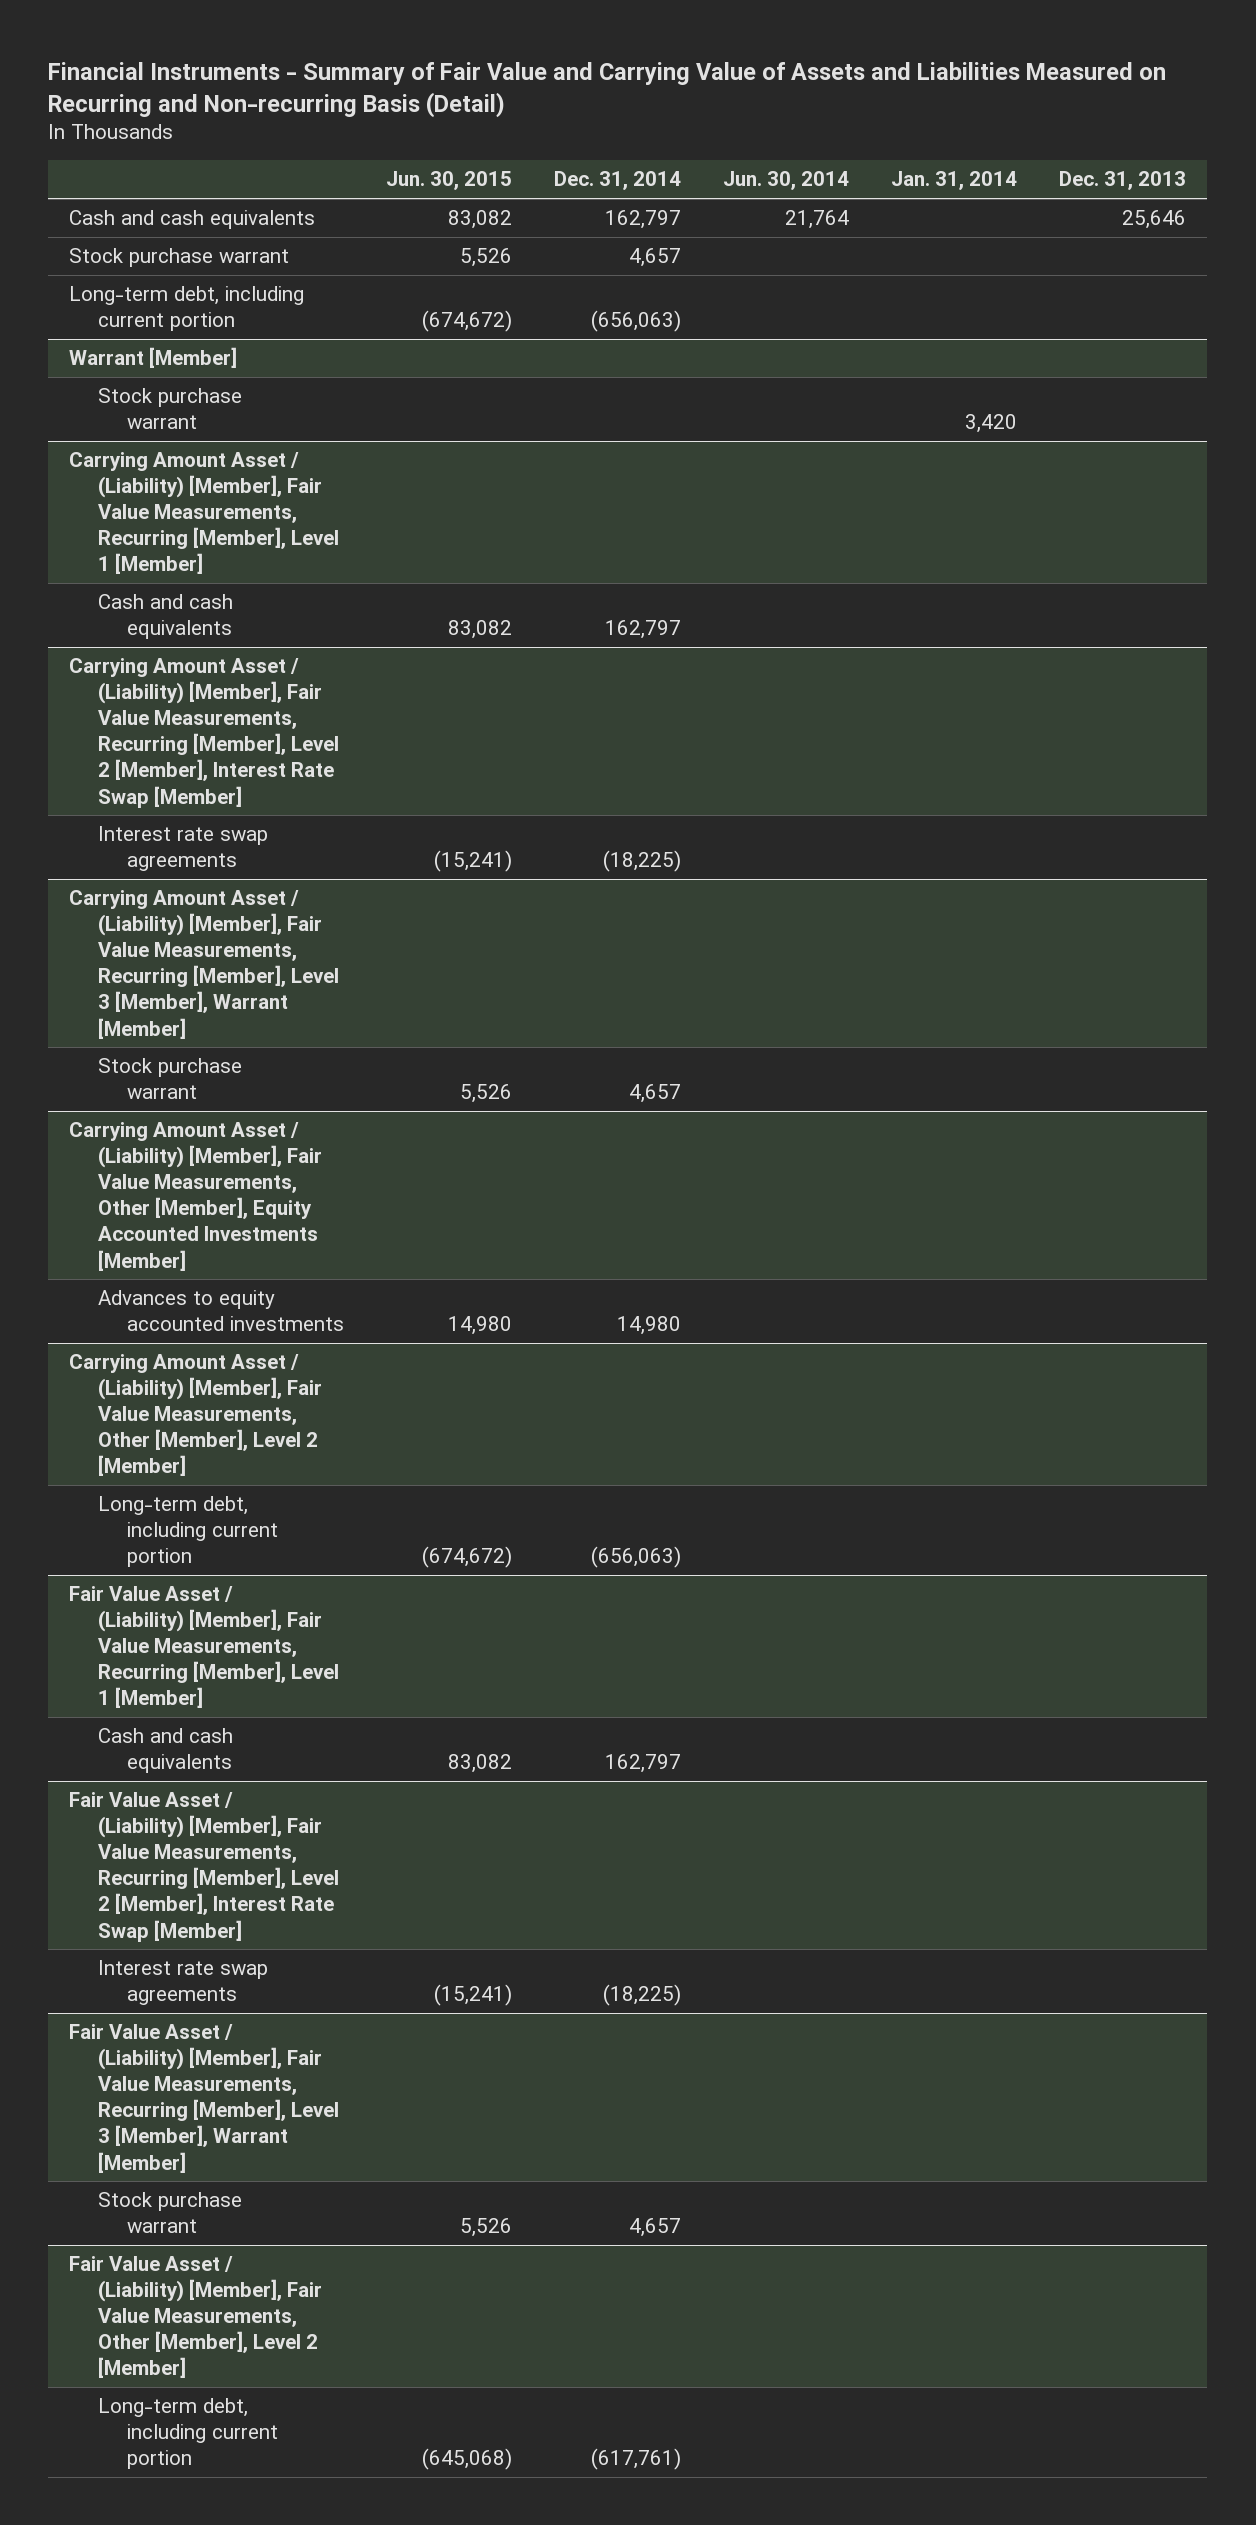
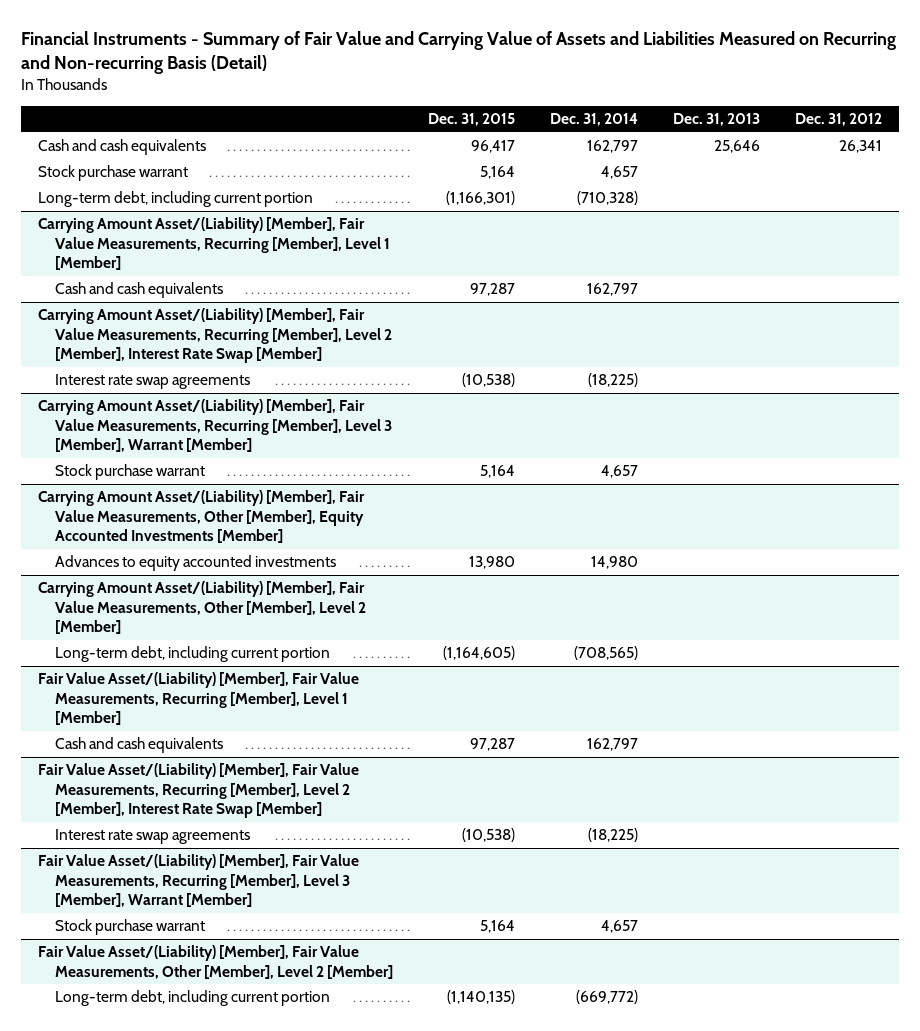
- | Jun. 30, 2015 | Dec. 31, 2014 | Jun. 30, 2014 | Jan. 31, 2014 | Dec. 31, 2013
+ | Dec. 31, 2015 | Dec. 31, 2014 | Dec. 31, 2013 | Dec. 31, 2012
- Long-term debt, including current portion | (674,672) | (656,063) | | |
- Warrant [Member]
- Stock purchase warrant | | | | 3,420 |
- Carrying Amount Asset / (Liability) [Member], Fair Value Measurements, Recurring [Member], Level 1 [Member]
+ Long-term debt, including current portion | (1,166,301) | (710,328) | |
+ Carrying Amount Asset/(Liability) [Member], Fair Value Measurements, Recurring [Member], Level 1 [Member]
- Carrying Amount Asset / (Liability) [Member], Fair Value Measurements, Recurring [Member], Level 2 [Member], Interest Rate Swap [Member]
+ Carrying Amount Asset/(Liability) [Member], Fair Value Measurements, Recurring [Member], Level 2 [Member], Interest Rate Swap [Member]
- Carrying Amount Asset / (Liability) [Member], Fair Value Measurements, Recurring [Member], Level 3 [Member], Warrant [Member]
+ Carrying Amount Asset/(Liability) [Member], Fair Value Measurements, Recurring [Member], Level 3 [Member], Warrant [Member]
- Carrying Amount Asset / (Liability) [Member], Fair Value Measurements, Other [Member], Equity Accounted Investments [Member]
+ Carrying Amount Asset/(Liability) [Member], Fair Value Measurements, Other [Member], Equity Accounted Investments [Member]
- Carrying Amount Asset / (Liability) [Member], Fair Value Measurements, Other [Member], Level 2 [Member]
- Long-term debt, including current portion | (674,672) | (656,063) | | |
- Fair Value Asset / (Liability) [Member], Fair Value Measurements, Recurring [Member], Level 1 [Member]
+ Carrying Amount Asset/(Liability) [Member], Fair Value Measurements, Other [Member], Level 2 [Member]
+ Long-term debt, including current portion | (1,164,605) | (708,565) | |
+ Fair Value Asset/(Liability) [Member], Fair Value Measurements, Recurring [Member], Level 1 [Member]
- Fair Value Asset / (Liability) [Member], Fair Value Measurements, Recurring [Member], Level 2 [Member], Interest Rate Swap [Member]
+ Fair Value Asset/(Liability) [Member], Fair Value Measurements, Recurring [Member], Level 2 [Member], Interest Rate Swap [Member]
- Fair Value Asset / (Liability) [Member], Fair Value Measurements, Recurring [Member], Level 3 [Member], Warrant [Member]
+ Fair Value Asset/(Liability) [Member], Fair Value Measurements, Recurring [Member], Level 3 [Member], Warrant [Member]
- Fair Value Asset / (Liability) [Member], Fair Value Measurements, Other [Member], Level 2 [Member]
- Long-term debt, including current portion | (645,068) | (617,761) | | |
+ Fair Value Asset/(Liability) [Member], Fair Value Measurements, Other [Member], Level 2 [Member]
+ Long-term debt, including current portion | (1,140,135) | (669,772) | |

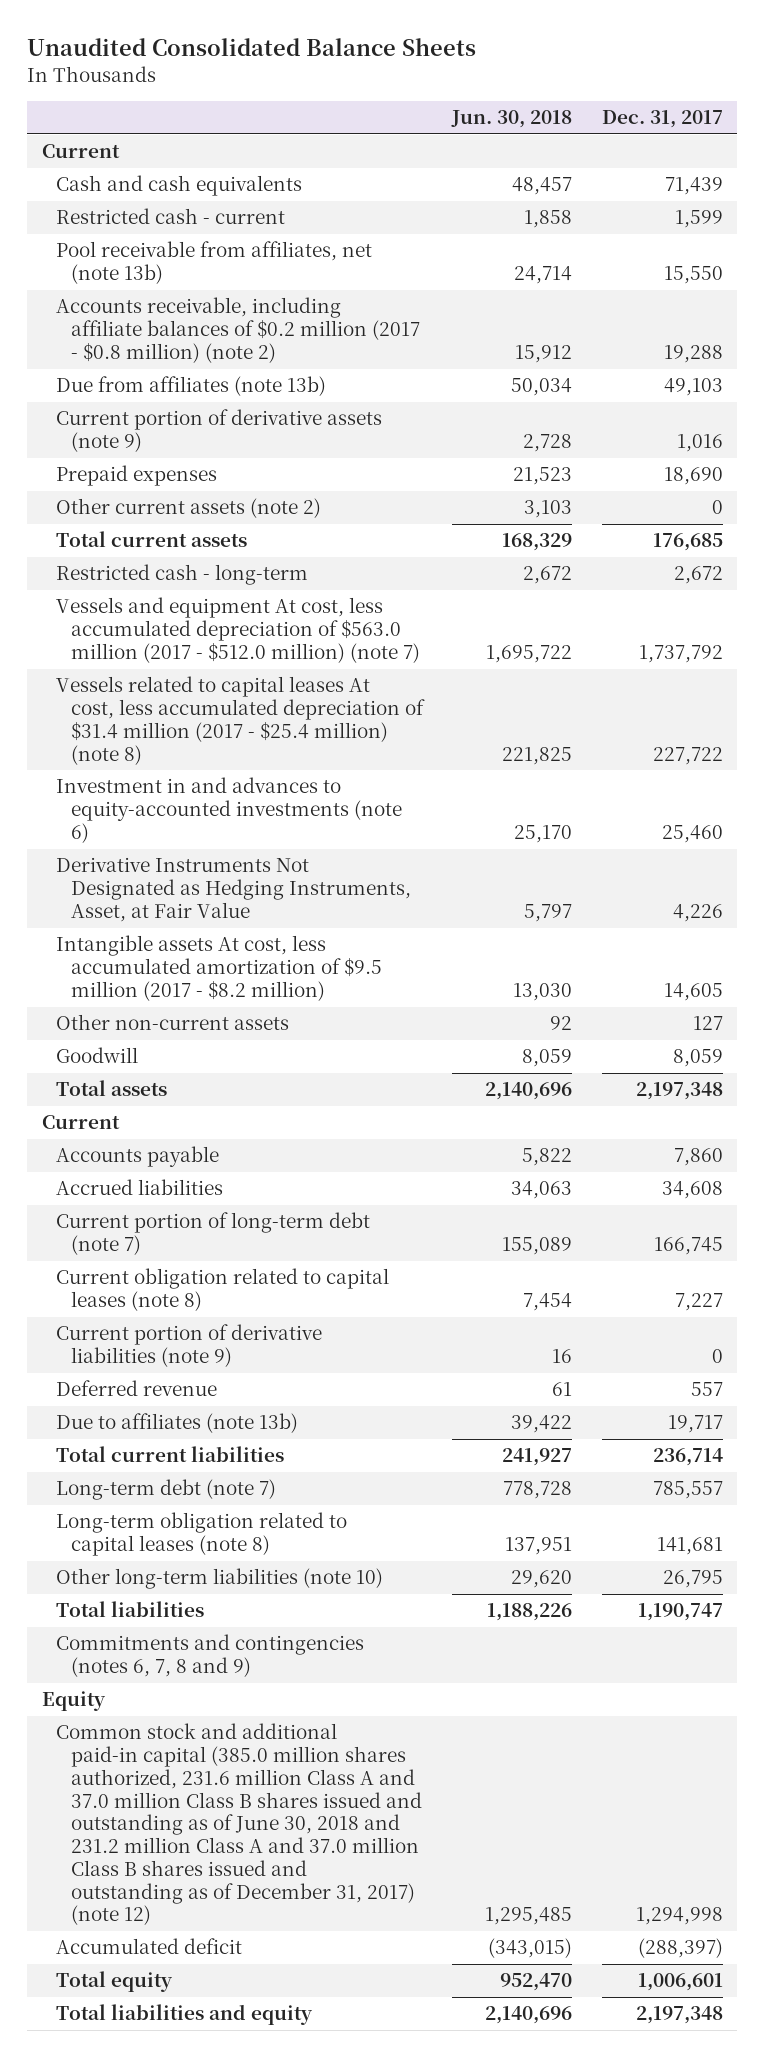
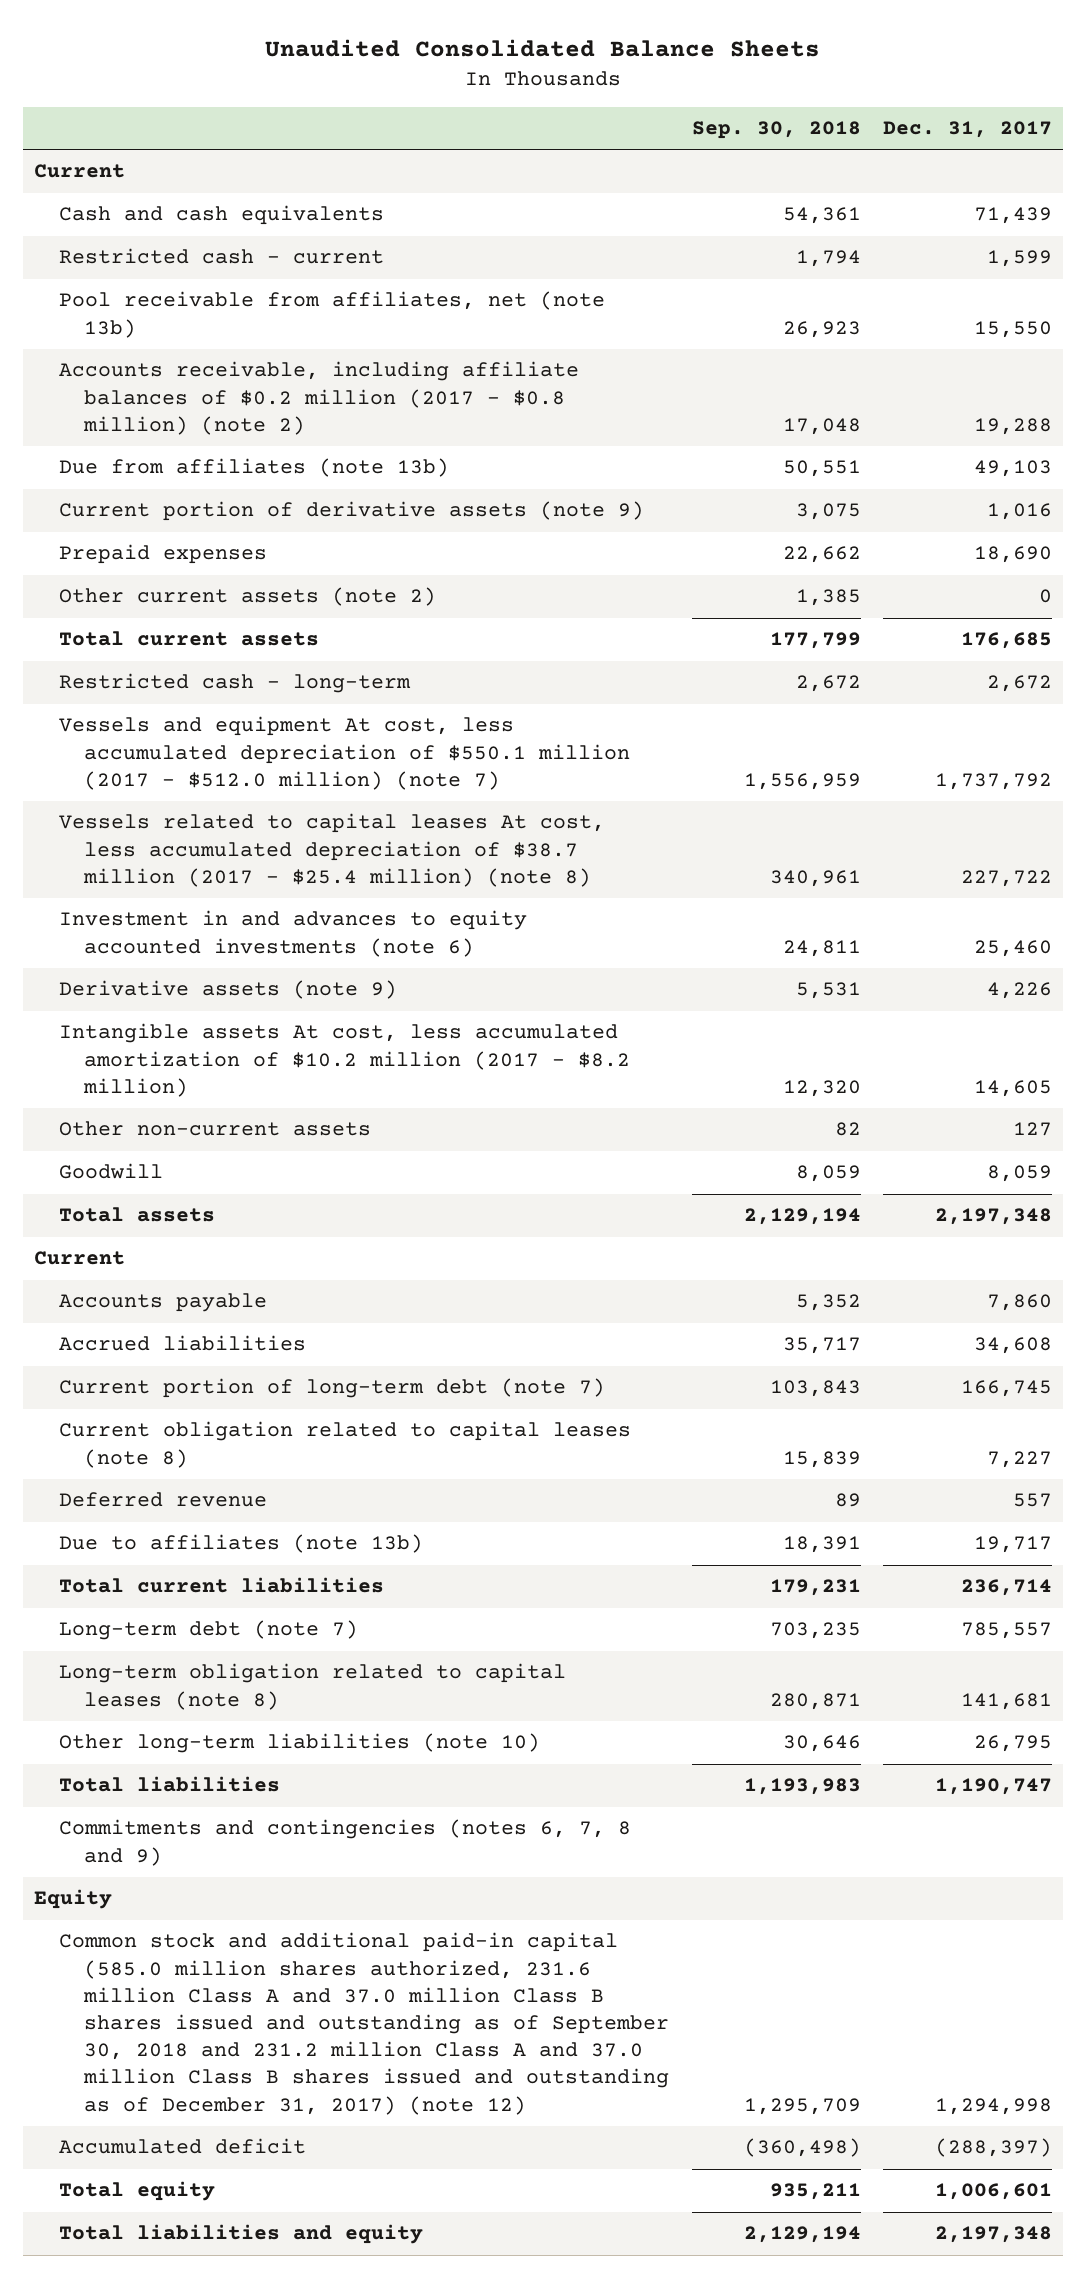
- | Jun. 30, 2018 | Dec. 31, 2017
+ | Sep. 30, 2018 | Dec. 31, 2017
- Vessels and equipment At cost, less accumulated depreciation of $563.0 million (2017 - $512.0 million) (note 7) | 1,695,722 | 1,737,792
- Vessels related to capital leases At cost, less accumulated depreciation of $31.4 million (2017 - $25.4 million) (note 8) | 221,825 | 227,722
- Investment in and advances to equity-accounted investments (note 6) | 25,170 | 25,460
- Derivative Instruments Not Designated as Hedging Instruments, Asset, at Fair Value | 5,797 | 4,226
- Intangible assets At cost, less accumulated amortization of $9.5 million (2017 - $8.2 million) | 13,030 | 14,605
+ Vessels and equipment At cost, less accumulated depreciation of $550.1 million (2017 - $512.0 million) (note 7) | 1,556,959 | 1,737,792
+ Vessels related to capital leases At cost, less accumulated depreciation of $38.7 million (2017 - $25.4 million) (note 8) | 340,961 | 227,722
+ Investment in and advances to equity accounted investments (note 6) | 24,811 | 25,460
+ Derivative assets (note 9) | 5,531 | 4,226
+ Intangible assets At cost, less accumulated amortization of $10.2 million (2017 - $8.2 million) | 12,320 | 14,605
- Current portion of derivative liabilities (note 9) | 16 | 0
- Common stock and additional paid-in capital (385.0 million shares authorized, 231.6 million Class A and 37.0 million Class B shares issued and outstanding as of June 30, 2018 and 231.2 million Class A and 37.0 million Class B shares issued and outstanding as of December 31, 2017) (note 12) | 1,295,485 | 1,294,998
+ Common stock and additional paid-in capital (585.0 million shares authorized, 231.6 million Class A and 37.0 million Class B shares issued and outstanding as of September 30, 2018 and 231.2 million Class A and 37.0 million Class B shares issued and outstanding as of December 31, 2017) (note 12) | 1,295,709 | 1,294,998

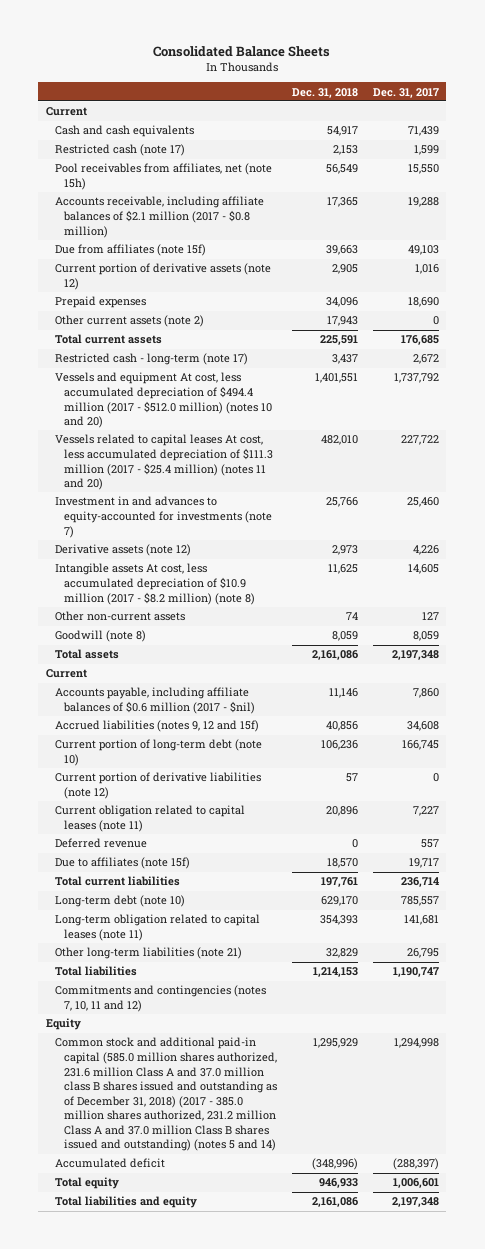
- Unaudited Consolidated Balance Sheets
+ Consolidated Balance Sheets
- | Sep. 30, 2018 | Dec. 31, 2017
+ | Dec. 31, 2018 | Dec. 31, 2017
- Restricted cash - current | 1,794 | 1,599
- Pool receivable from affiliates, net (note 13b) | 26,923 | 15,550
- Accounts receivable, including affiliate balances of $0.2 million (2017 - $0.8 million) (note 2) | 17,048 | 19,288
- Due from affiliates (note 13b) | 50,551 | 49,103
- Current portion of derivative assets (note 9) | 3,075 | 1,016
+ Restricted cash (note 17) | 2,153 | 1,599
+ Pool receivables from affiliates, net (note 15h) | 56,549 | 15,550
+ Accounts receivable, including affiliate balances of $2.1 million (2017 - $0.8 million) | 17,365 | 19,288
+ Due from affiliates (note 15f) | 39,663 | 49,103
+ Current portion of derivative assets (note 12) | 2,905 | 1,016
- Restricted cash - long-term | 2,672 | 2,672
- Vessels and equipment At cost, less accumulated depreciation of $550.1 million (2017 - $512.0 million) (note 7) | 1,556,959 | 1,737,792
- Vessels related to capital leases At cost, less accumulated depreciation of $38.7 million (2017 - $25.4 million) (note 8) | 340,961 | 227,722
- Investment in and advances to equity accounted investments (note 6) | 24,811 | 25,460
- Derivative assets (note 9) | 5,531 | 4,226
- Intangible assets At cost, less accumulated amortization of $10.2 million (2017 - $8.2 million) | 12,320 | 14,605
+ Restricted cash - long-term (note 17) | 3,437 | 2,672
+ Vessels and equipment At cost, less accumulated depreciation of $494.4 million (2017 - $512.0 million) (notes 10 and 20) | 1,401,551 | 1,737,792
+ Vessels related to capital leases At cost, less accumulated depreciation of $111.3 million (2017 - $25.4 million) (notes 11 and 20) | 482,010 | 227,722
+ Investment in and advances to equity-accounted for investments (note 7) | 25,766 | 25,460
+ Derivative assets (note 12) | 2,973 | 4,226
+ Intangible assets At cost, less accumulated depreciation of $10.9 million (2017 - $8.2 million) (note 8) | 11,625 | 14,605
- Goodwill | 8,059 | 8,059
+ Goodwill (note 8) | 8,059 | 8,059
- Accounts payable | 5,352 | 7,860
- Accrued liabilities | 35,717 | 34,608
- Current portion of long-term debt (note 7) | 103,843 | 166,745
- Current obligation related to capital leases (note 8) | 15,839 | 7,227
+ Accounts payable, including affiliate balances of $0.6 million (2017 - $nil) | 11,146 | 7,860
+ Accrued liabilities (notes 9, 12 and 15f) | 40,856 | 34,608
+ Current portion of long-term debt (note 10) | 106,236 | 166,745
+ Current portion of derivative liabilities (note 12) | 57 | 0
+ Current obligation related to capital leases (note 11) | 20,896 | 7,227
- Due to affiliates (note 13b) | 18,391 | 19,717
+ Due to affiliates (note 15f) | 18,570 | 19,717
- Long-term debt (note 7) | 703,235 | 785,557
- Long-term obligation related to capital leases (note 8) | 280,871 | 141,681
- Other long-term liabilities (note 10) | 30,646 | 26,795
+ Long-term debt (note 10) | 629,170 | 785,557
+ Long-term obligation related to capital leases (note 11) | 354,393 | 141,681
+ Other long-term liabilities (note 21) | 32,829 | 26,795
- Commitments and contingencies (notes 6, 7, 8 and 9)
+ Commitments and contingencies (notes 7, 10, 11 and 12)
- Common stock and additional paid-in capital (585.0 million shares authorized, 231.6 million Class A and 37.0 million Class B shares issued and outstanding as of September 30, 2018 and 231.2 million Class A and 37.0 million Class B shares issued and outstanding as of December 31, 2017) (note 12) | 1,295,709 | 1,294,998
+ Common stock and additional paid-in capital (585.0 million shares authorized, 231.6 million Class A and 37.0 million class B shares issued and outstanding as of December 31, 2018) (2017 - 385.0 million shares authorized, 231.2 million Class A and 37.0 million Class B shares issued and outstanding) (notes 5 and 14) | 1,295,929 | 1,294,998

